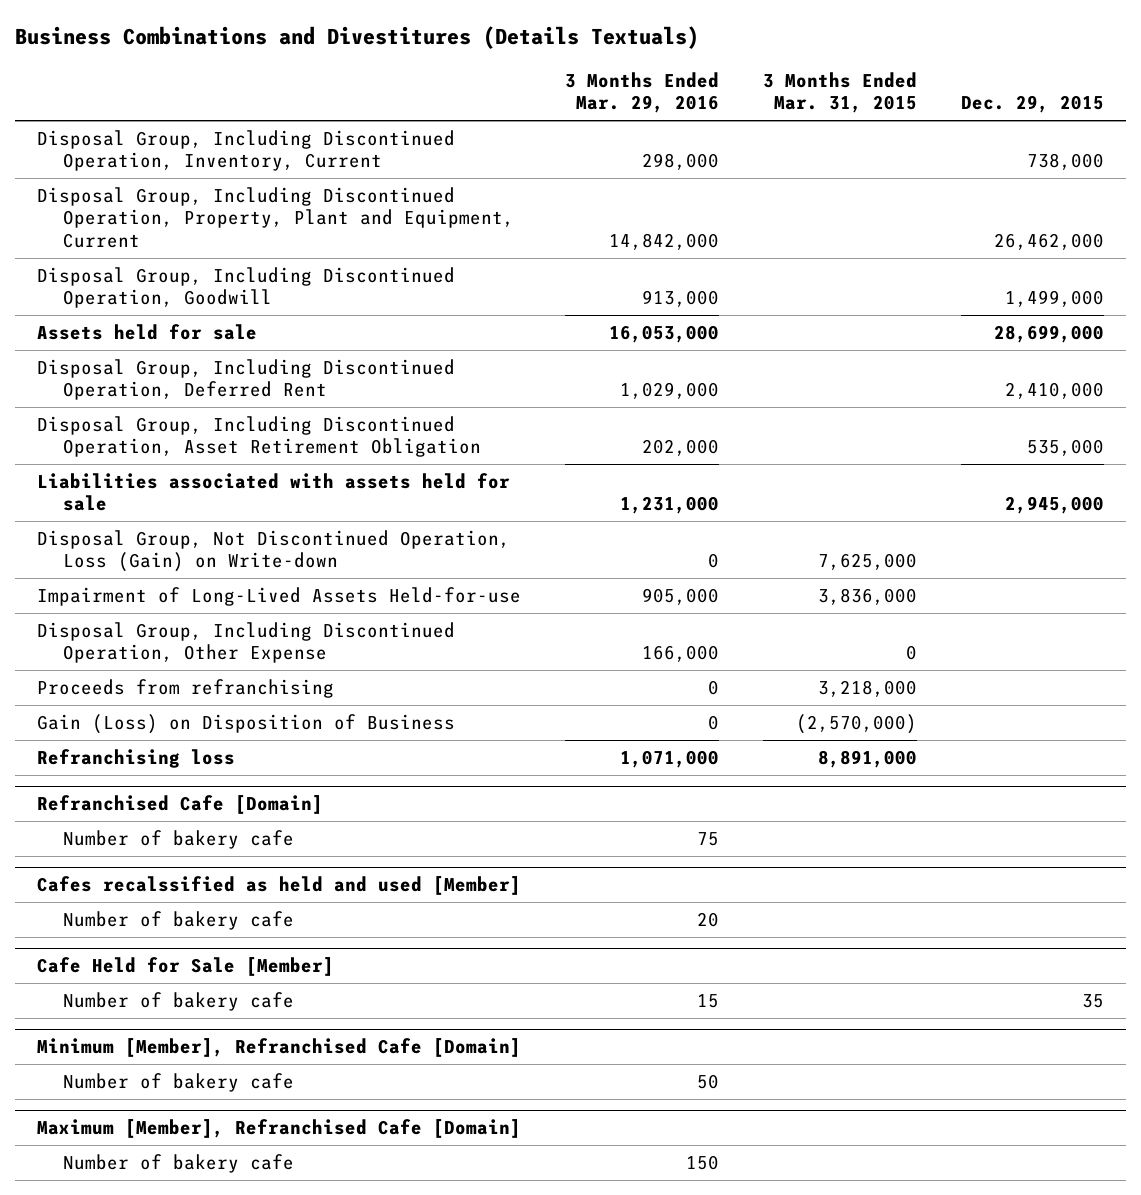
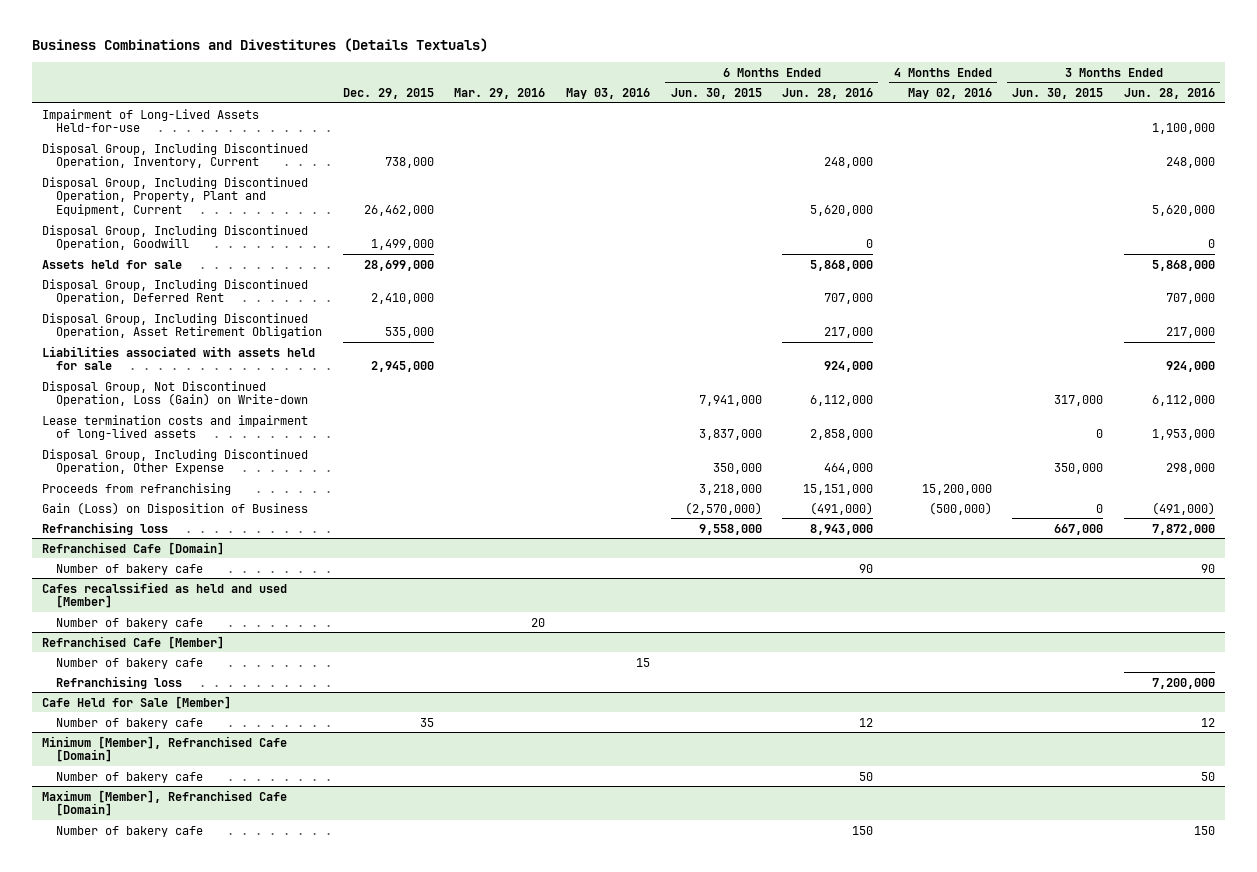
- | 3 Months Ended Mar. 29, 2016 | 3 Months Ended Mar. 31, 2015 | Dec. 29, 2015
+ | Dec. 29, 2015 | Mar. 29, 2016 | May 03, 2016 | 6 Months Ended Jun. 30, 2015 | 6 Months Ended Jun. 28, 2016 | 4 Months Ended May 02, 2016 | 3 Months Ended Jun. 30, 2015 | 3 Months Ended Jun. 28, 2016
moved up: Impairment of Long-Lived Assets Held-for-use | | | | | | | | 1,100,000
+ Lease termination costs and impairment of long-lived assets | | | | 3,837,000 | 2,858,000 | | 0 | 1,953,000
+ Refranchised Cafe [Member]
+ Number of bakery cafe | | | 15 | | | | |
+ Refranchising loss | | | | | | | | 7,200,000

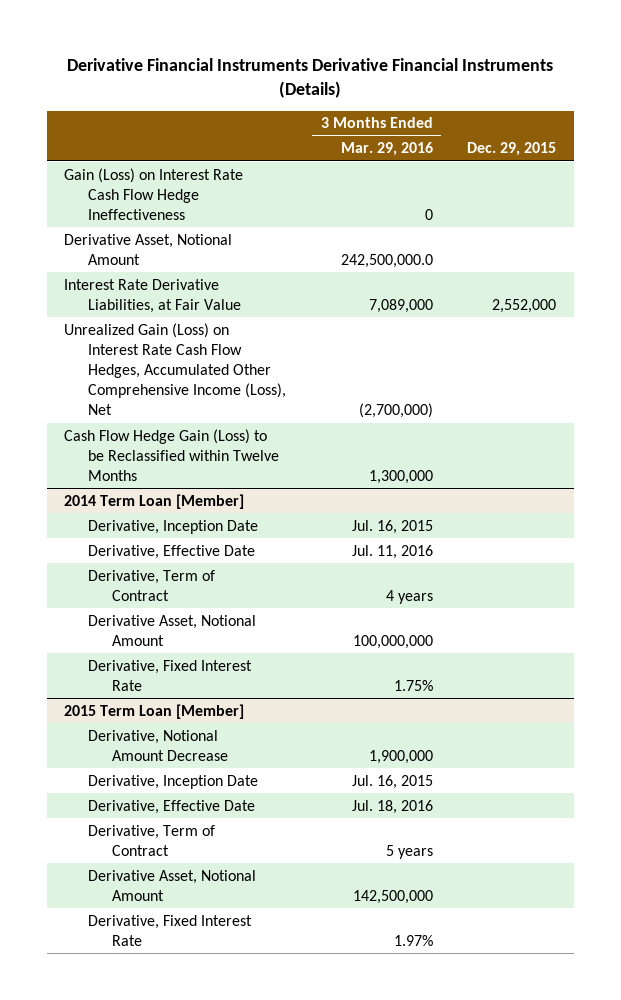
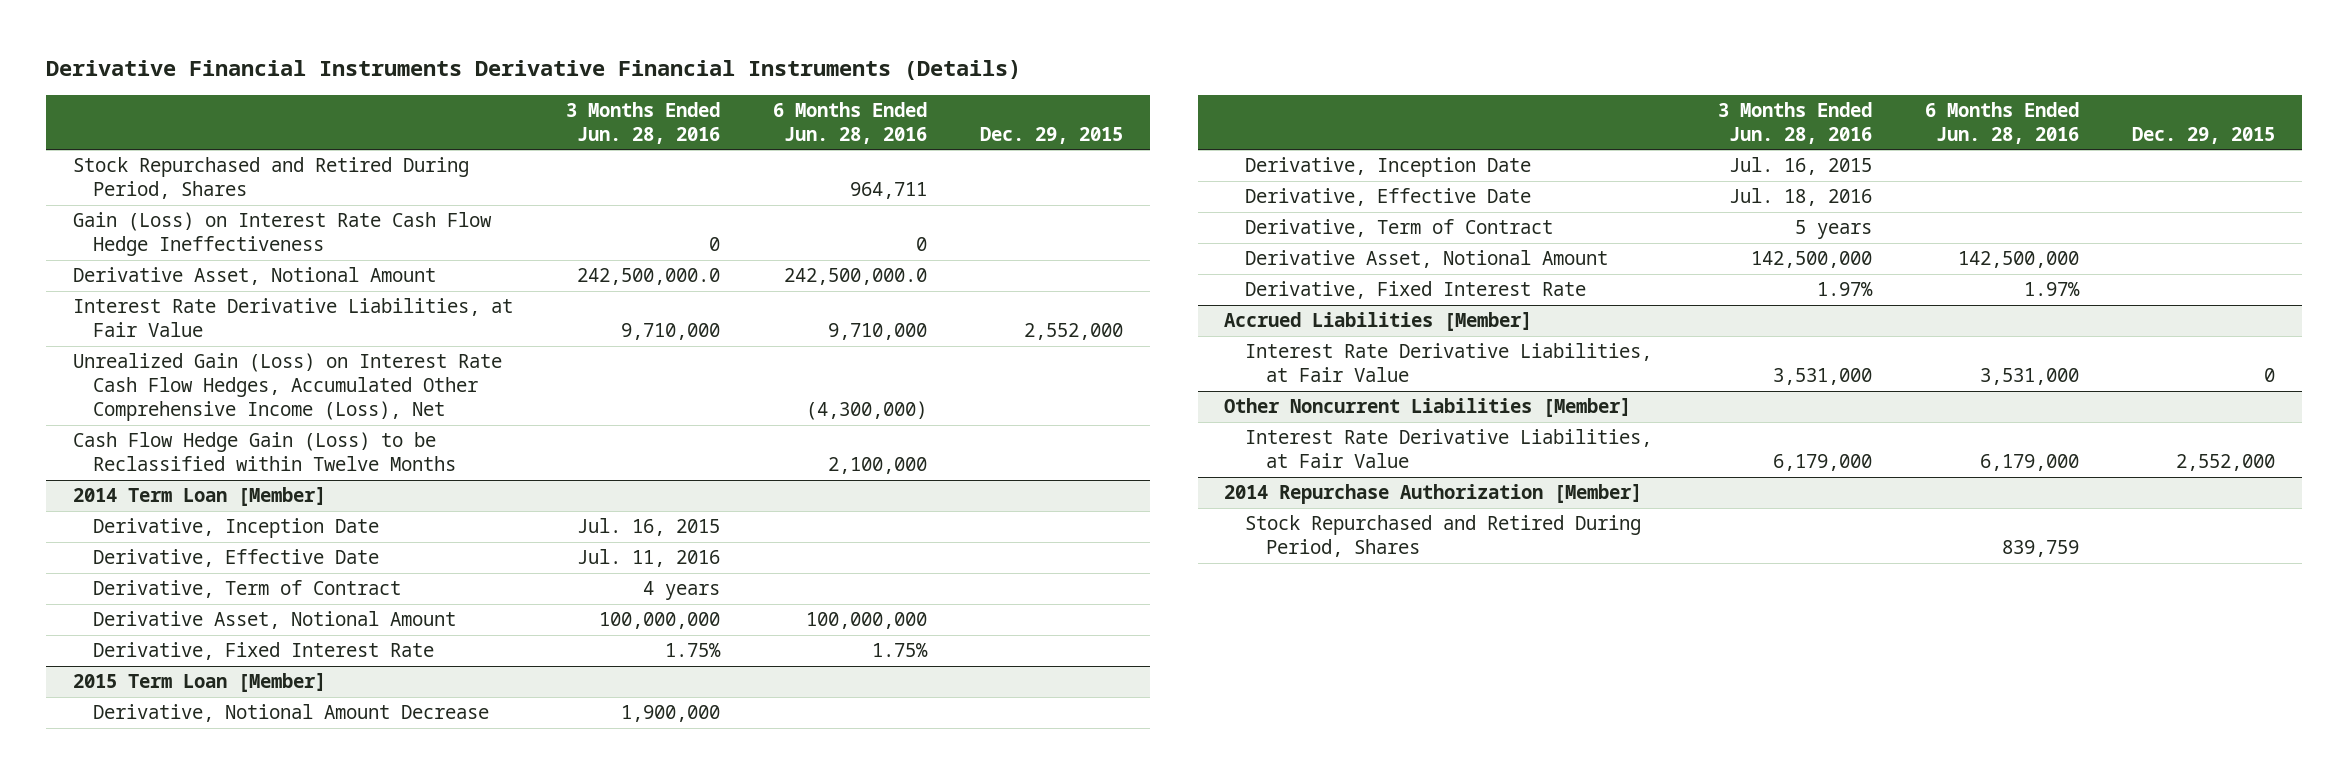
- | 3 Months Ended Mar. 29, 2016 | Dec. 29, 2015
+ | 3 Months Ended Jun. 28, 2016 | 6 Months Ended Jun. 28, 2016 | Dec. 29, 2015
+ Stock Repurchased and Retired During Period, Shares | | 964,711 |
+ Accrued Liabilities [Member]
+ Interest Rate Derivative Liabilities, at Fair Value | 3,531,000 | 3,531,000 | 0
+ Other Noncurrent Liabilities [Member]
+ Interest Rate Derivative Liabilities, at Fair Value | 6,179,000 | 6,179,000 | 2,552,000
+ 2014 Repurchase Authorization [Member]
+ Stock Repurchased and Retired During Period, Shares | | 839,759 |

